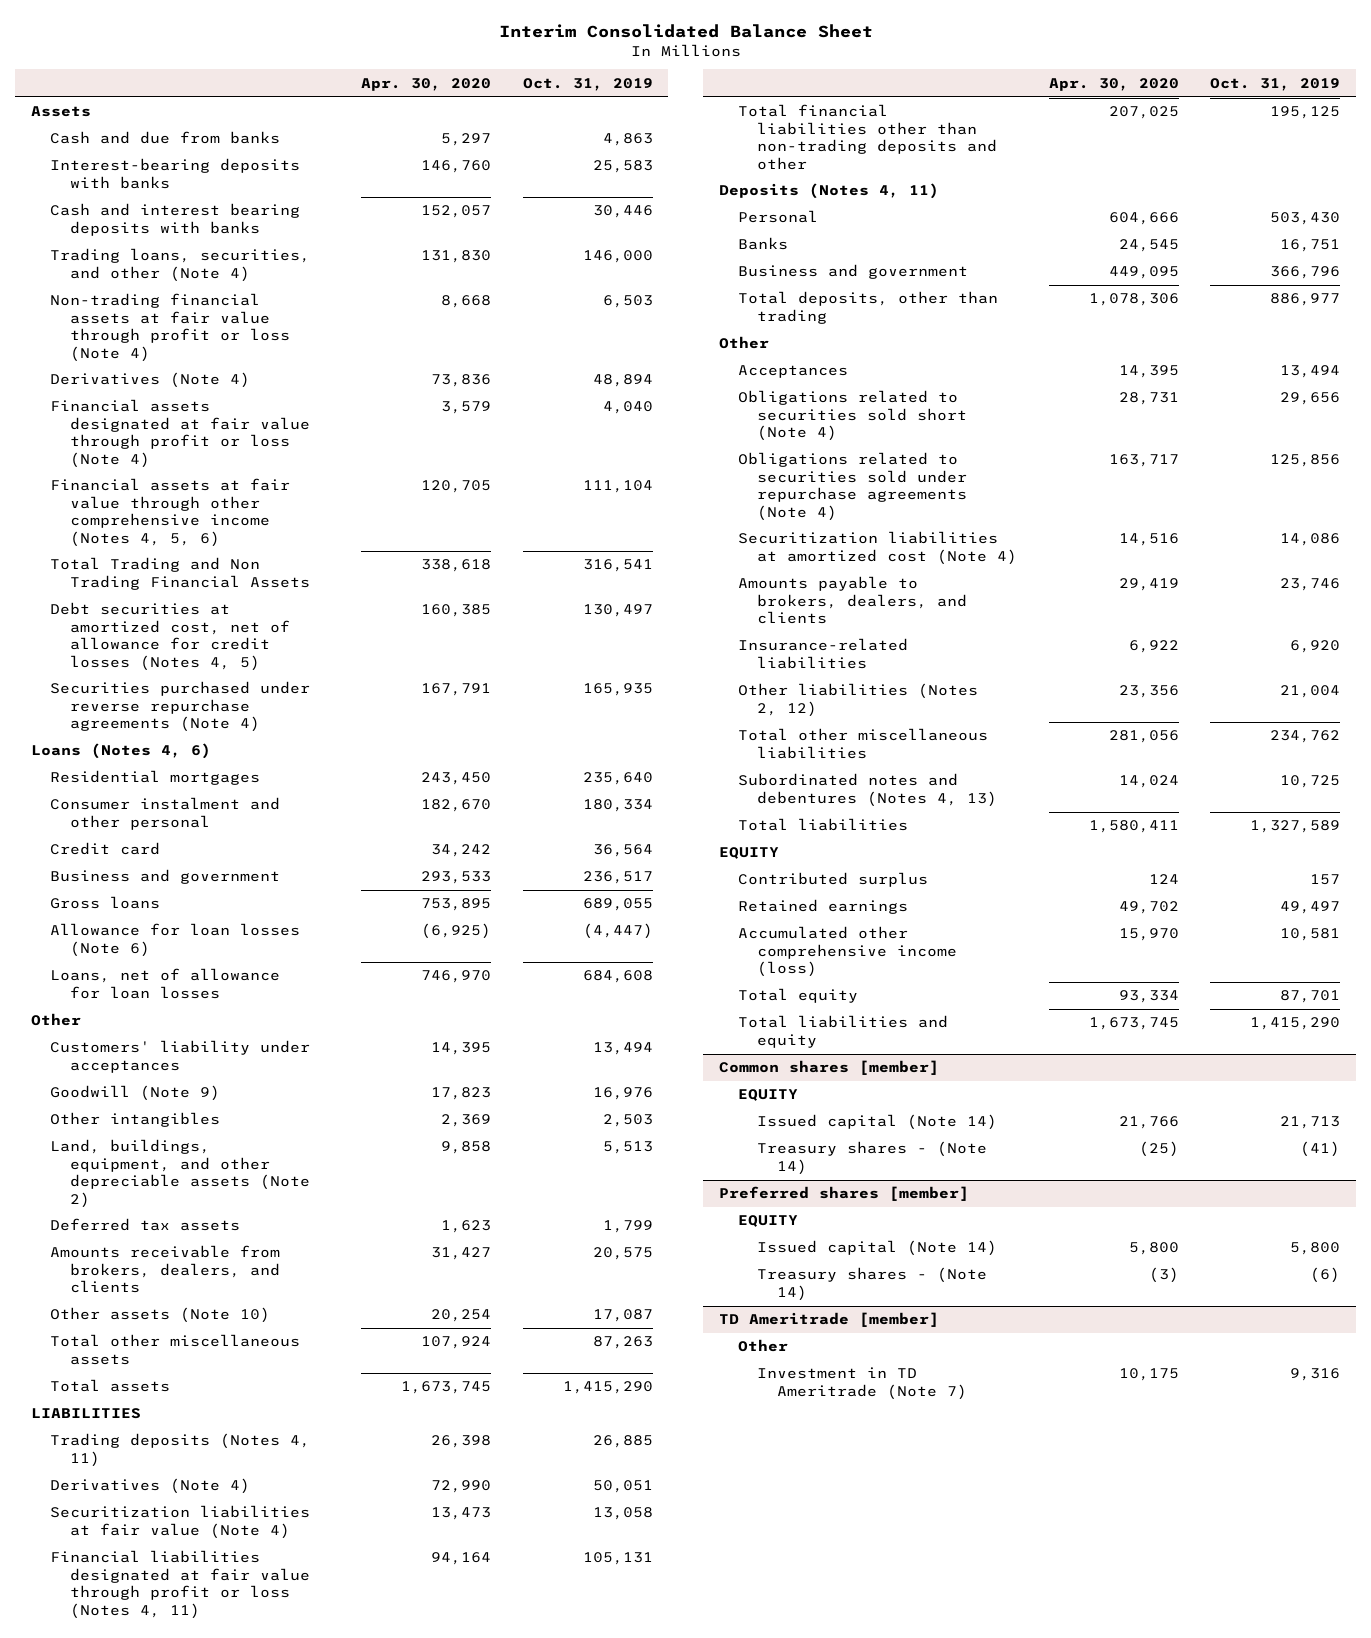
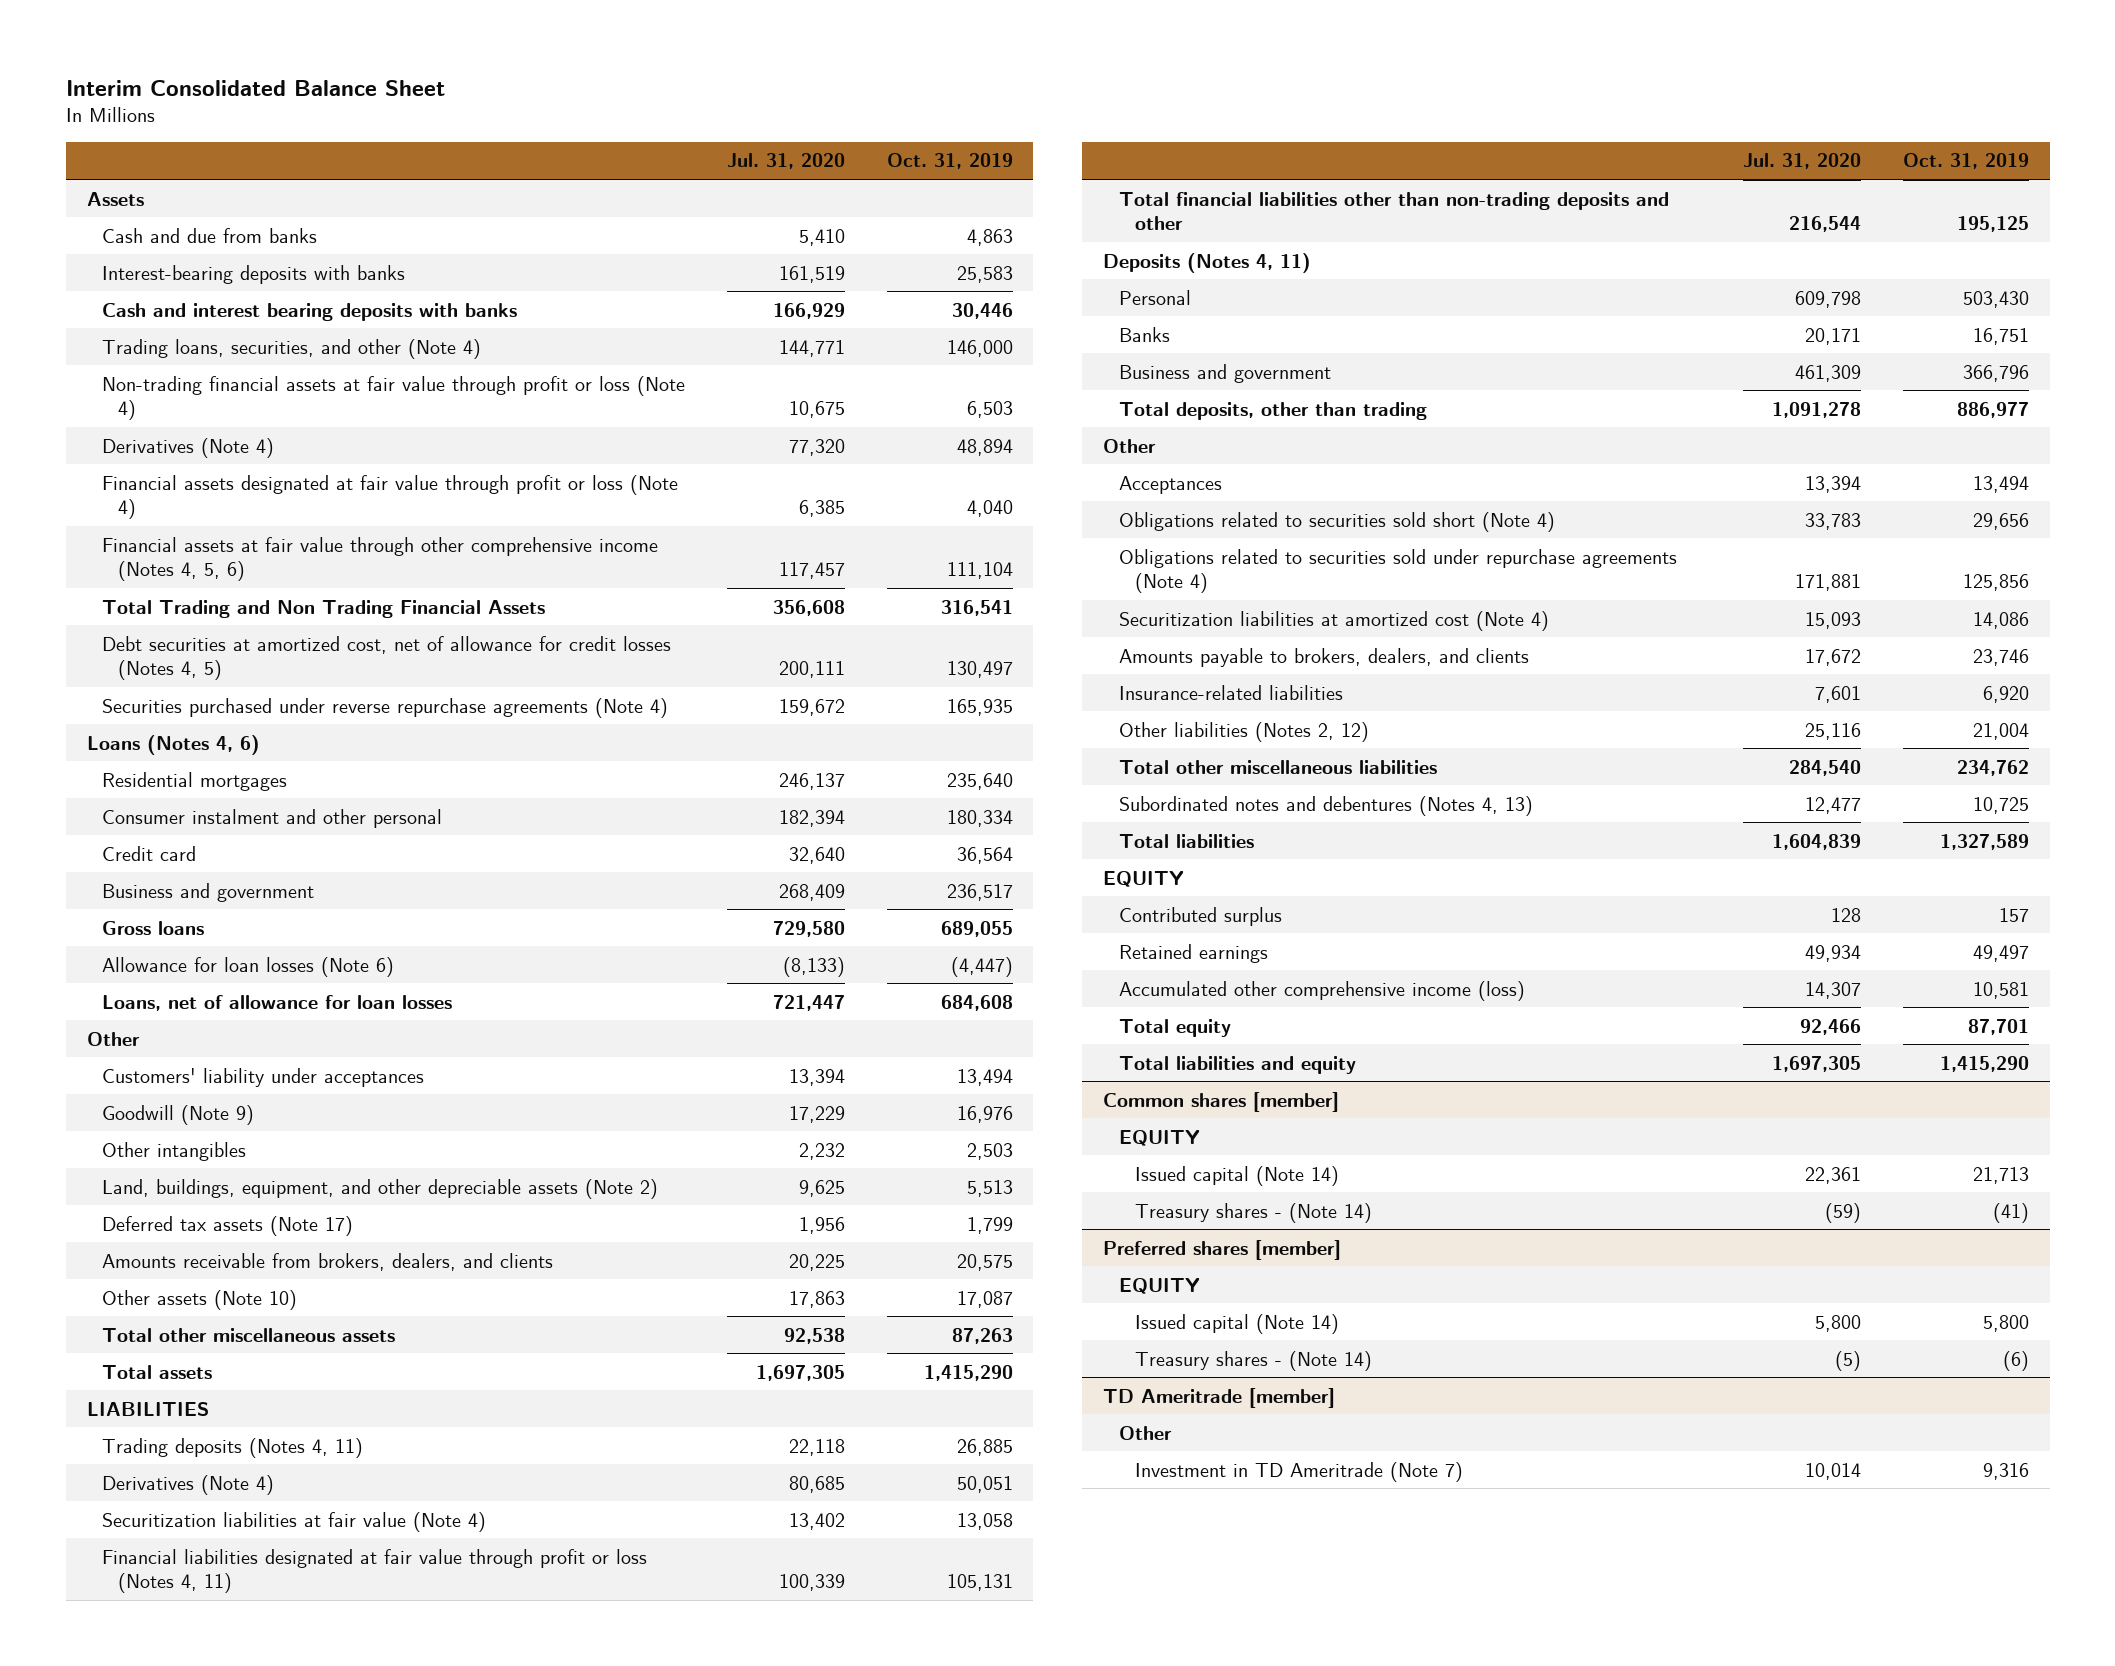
- | Apr. 30, 2020 | Oct. 31, 2019
+ | Jul. 31, 2020 | Oct. 31, 2019
- Deferred tax assets | 1,623 | 1,799
+ Deferred tax assets (Note 17) | 1,956 | 1,799

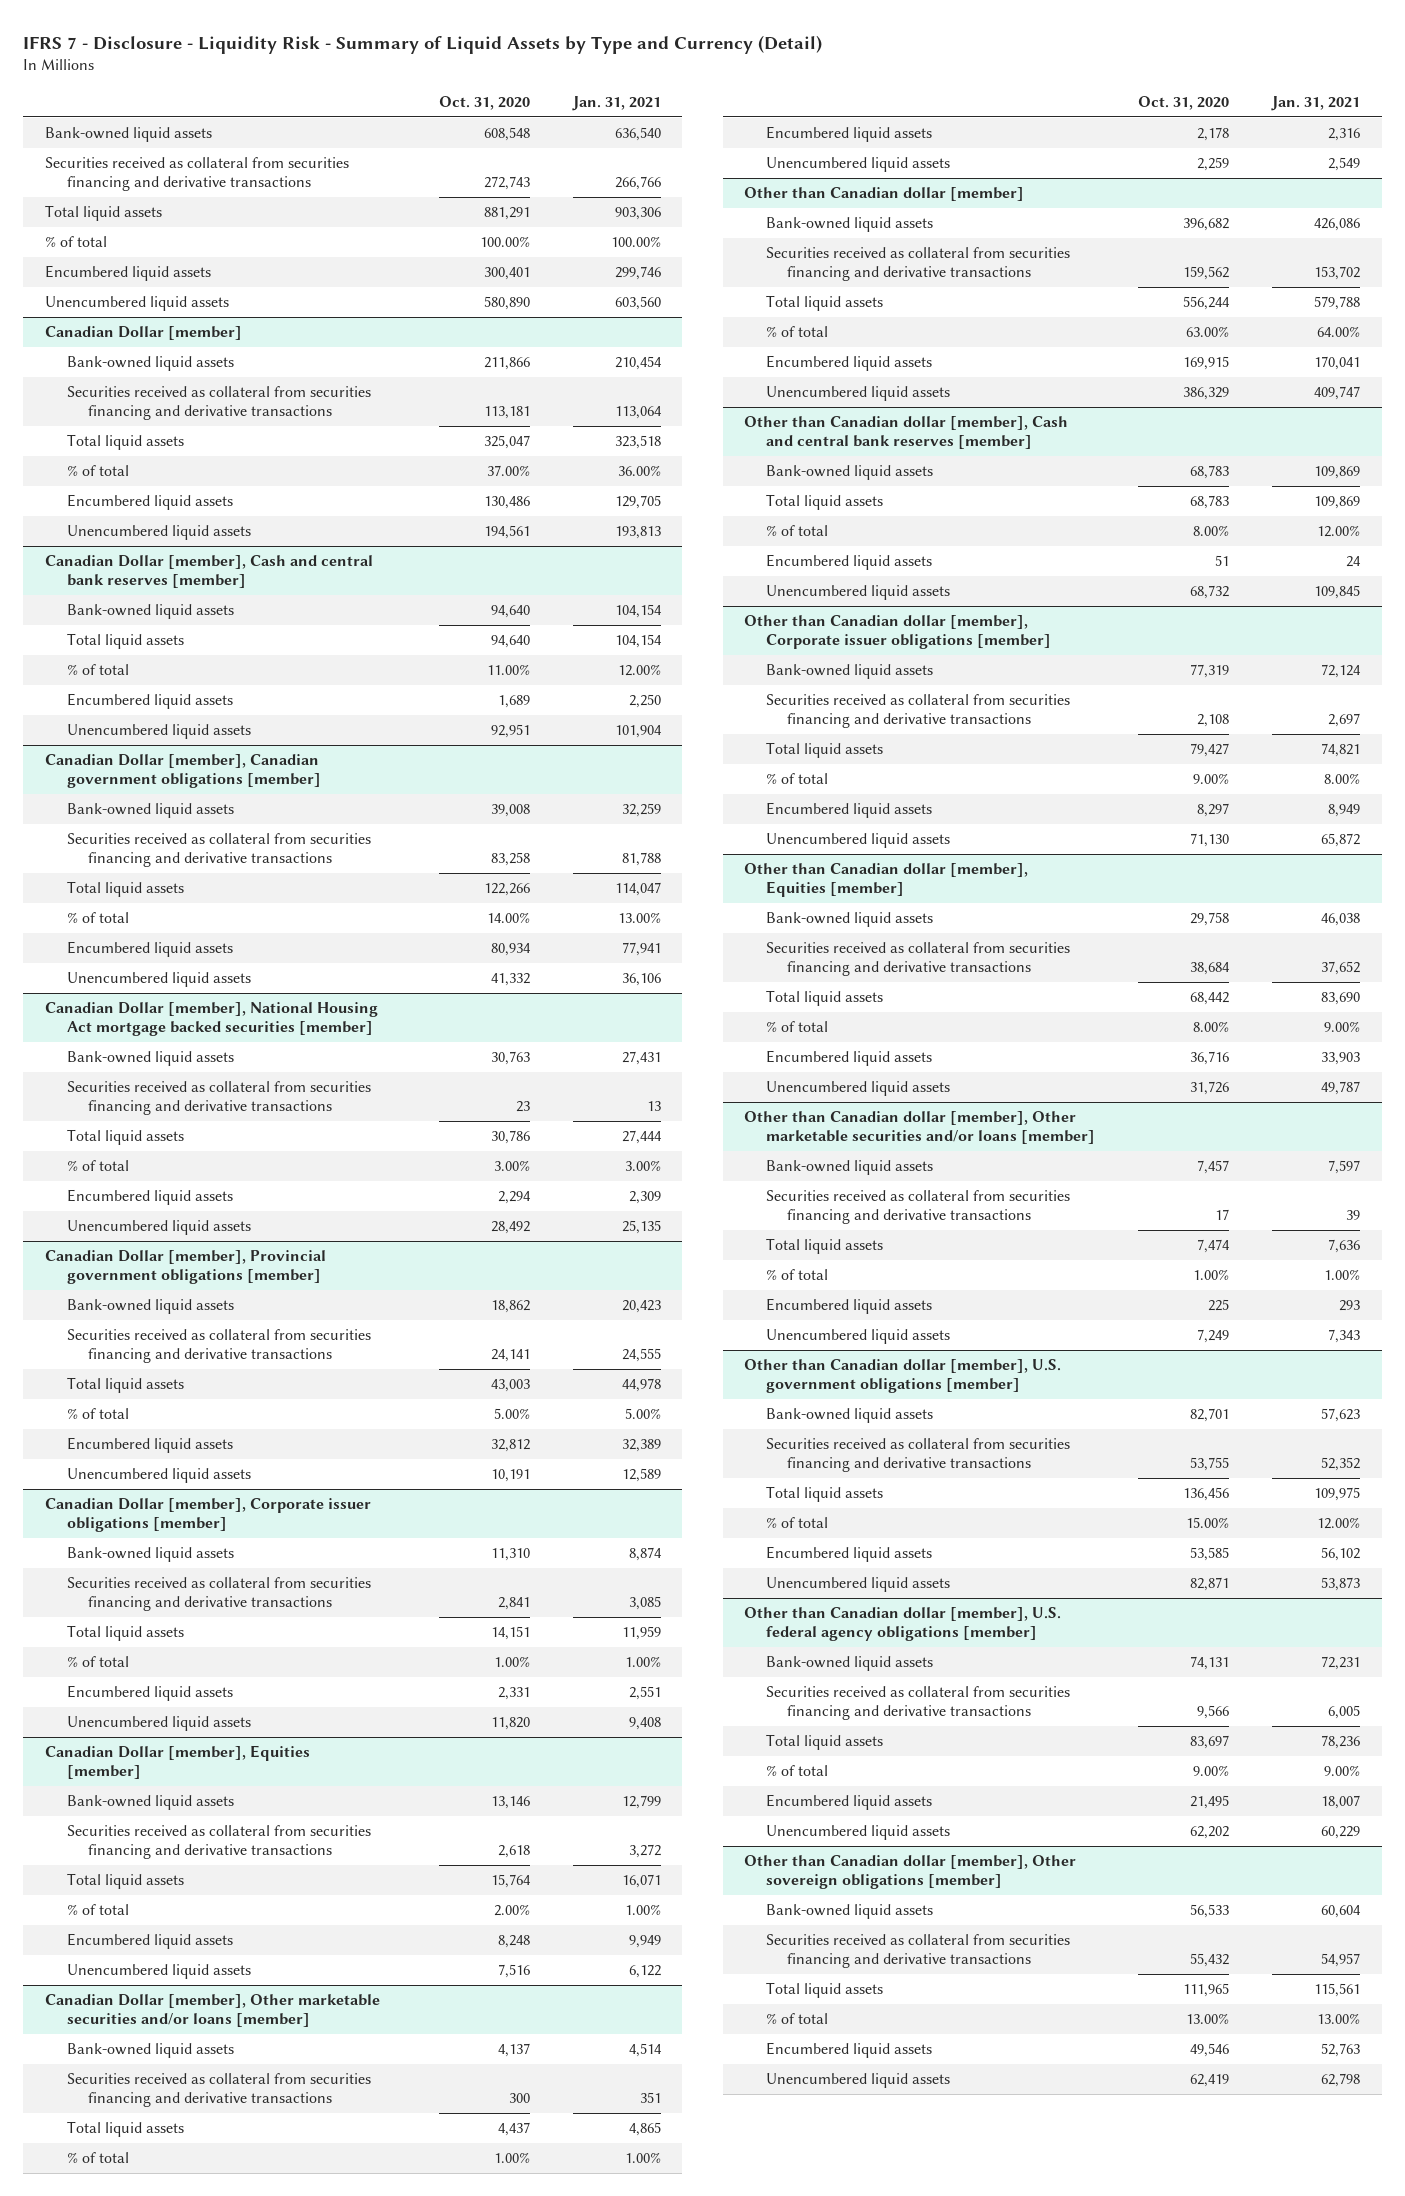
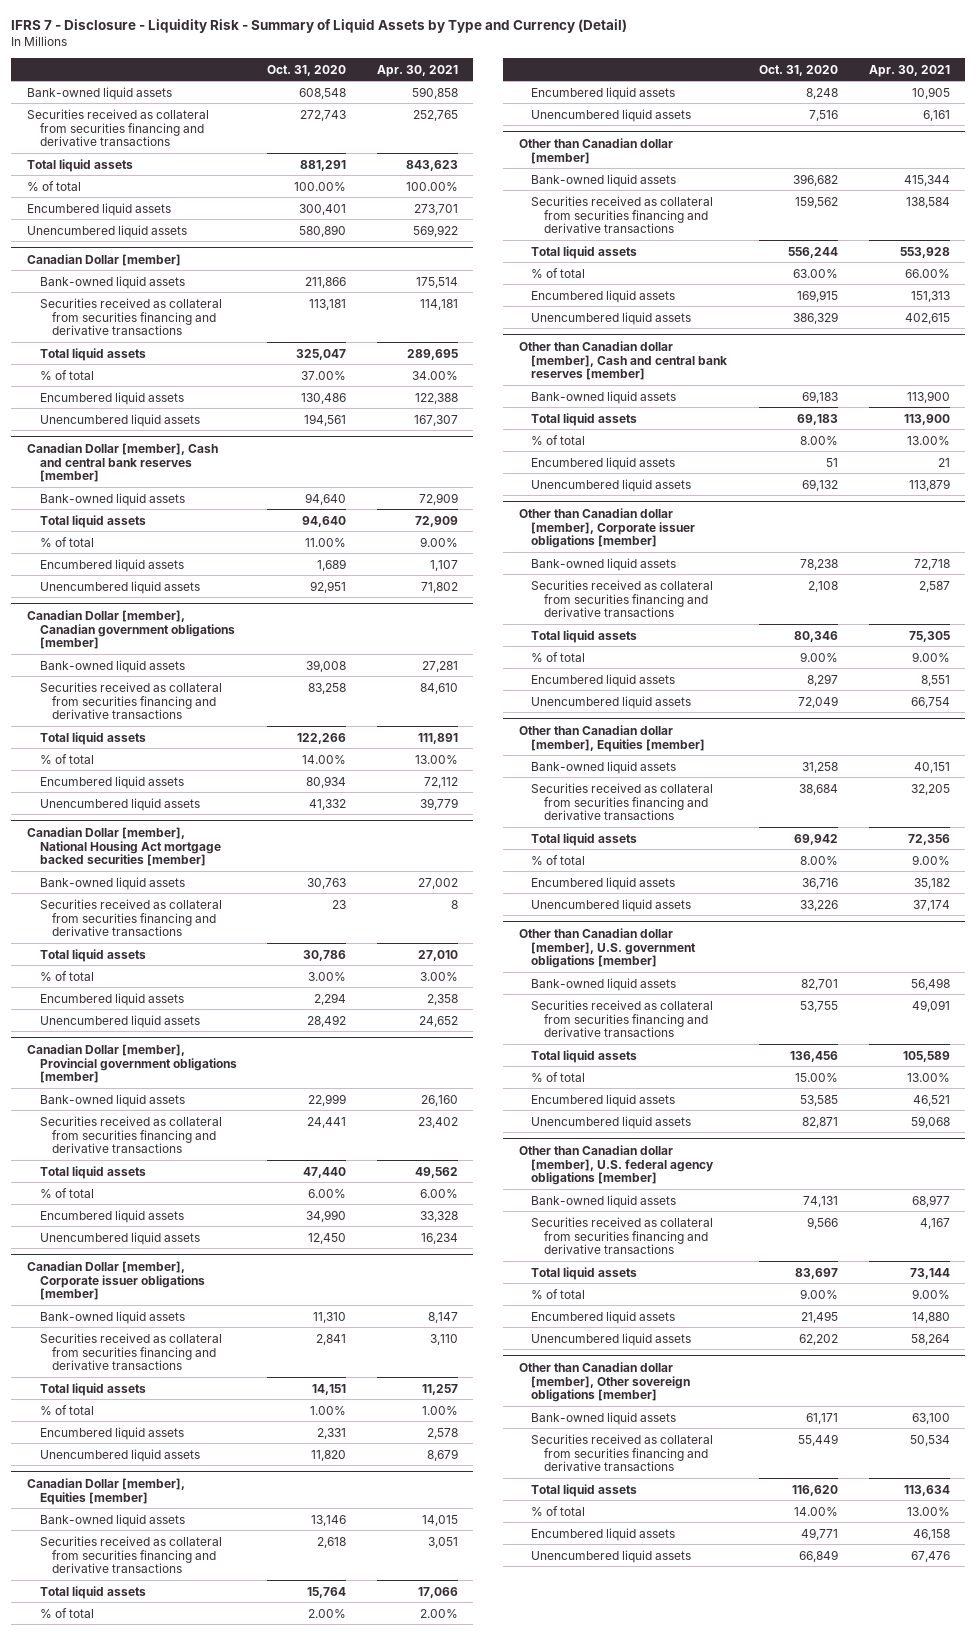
- | Oct. 31, 2020 | Jan. 31, 2021
+ | Oct. 31, 2020 | Apr. 30, 2021
@ Canadian Dollar [member], Provincial government obligations [member]
- Bank-owned liquid assets | 18,862 | 20,423
- Securities received as collateral from securities financing and derivative transactions | 24,141 | 24,555
- Total liquid assets | 43,003 | 44,978
- % of total | 5.00% | 5.00%
- Encumbered liquid assets | 32,812 | 32,389
- Unencumbered liquid assets | 10,191 | 12,589
+ Bank-owned liquid assets | 22,999 | 26,160
+ Securities received as collateral from securities financing and derivative transactions | 24,441 | 23,402
+ Total liquid assets | 47,440 | 49,562
+ % of total | 6.00% | 6.00%
+ Encumbered liquid assets | 34,990 | 33,328
+ Unencumbered liquid assets | 12,450 | 16,234
- Canadian Dollar [member], Other marketable securities and/or loans [member]
- Bank-owned liquid assets | 4,137 | 4,514
- Securities received as collateral from securities financing and derivative transactions | 300 | 351
- Total liquid assets | 4,437 | 4,865
- % of total | 1.00% | 1.00%
- Encumbered liquid assets | 2,178 | 2,316
- Unencumbered liquid assets | 2,259 | 2,549
@ Other than Canadian dollar [member], Cash and central bank reserves [member]
- Bank-owned liquid assets | 68,783 | 109,869
- Total liquid assets | 68,783 | 109,869
+ Bank-owned liquid assets | 69,183 | 113,900
+ Total liquid assets | 69,183 | 113,900
- Unencumbered liquid assets | 68,732 | 109,845
+ Unencumbered liquid assets | 69,132 | 113,879
@ Other than Canadian dollar [member], Corporate issuer obligations [member]
- Bank-owned liquid assets | 77,319 | 72,124
+ Bank-owned liquid assets | 78,238 | 72,718
- Total liquid assets | 79,427 | 74,821
+ Total liquid assets | 80,346 | 75,305
- Unencumbered liquid assets | 71,130 | 65,872
+ Unencumbered liquid assets | 72,049 | 66,754
@ Other than Canadian dollar [member], Equities [member]
- Bank-owned liquid assets | 29,758 | 46,038
+ Bank-owned liquid assets | 31,258 | 40,151
- Total liquid assets | 68,442 | 83,690
+ Total liquid assets | 69,942 | 72,356
- Unencumbered liquid assets | 31,726 | 49,787
- Other than Canadian dollar [member], Other marketable securities and/or loans [member]
- Bank-owned liquid assets | 7,457 | 7,597
- Securities received as collateral from securities financing and derivative transactions | 17 | 39
- Total liquid assets | 7,474 | 7,636
- % of total | 1.00% | 1.00%
- Encumbered liquid assets | 225 | 293
- Unencumbered liquid assets | 7,249 | 7,343
@ Other than Canadian dollar [member], Equities [member]
+ Unencumbered liquid assets | 33,226 | 37,174
@ Other than Canadian dollar [member], Other sovereign obligations [member]
- Bank-owned liquid assets | 56,533 | 60,604
- Securities received as collateral from securities financing and derivative transactions | 55,432 | 54,957
- Total liquid assets | 111,965 | 115,561
- % of total | 13.00% | 13.00%
- Encumbered liquid assets | 49,546 | 52,763
- Unencumbered liquid assets | 62,419 | 62,798
+ Bank-owned liquid assets | 61,171 | 63,100
+ Securities received as collateral from securities financing and derivative transactions | 55,449 | 50,534
+ Total liquid assets | 116,620 | 113,634
+ % of total | 14.00% | 13.00%
+ Encumbered liquid assets | 49,771 | 46,158
+ Unencumbered liquid assets | 66,849 | 67,476

